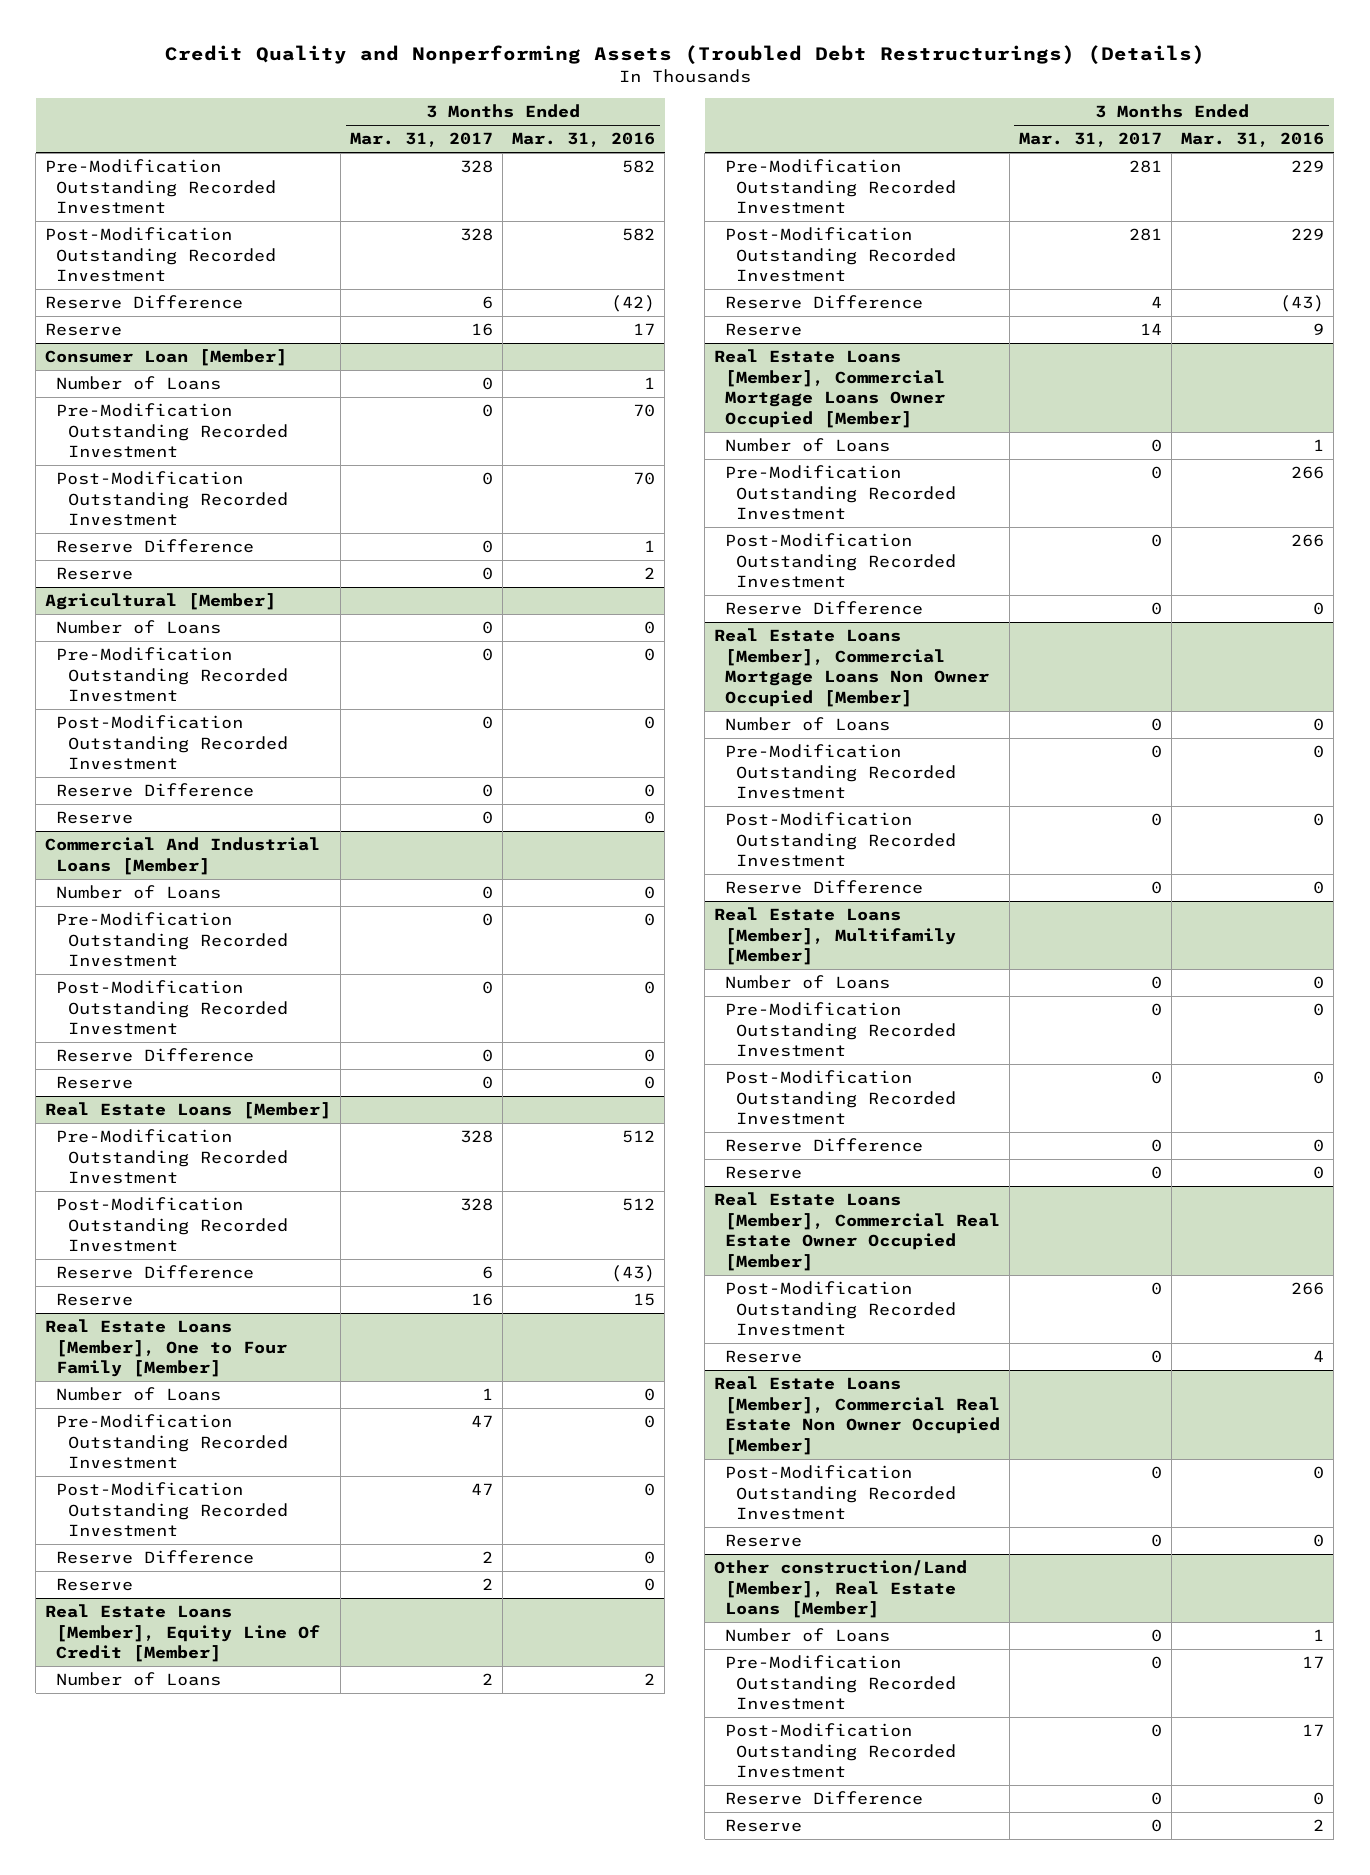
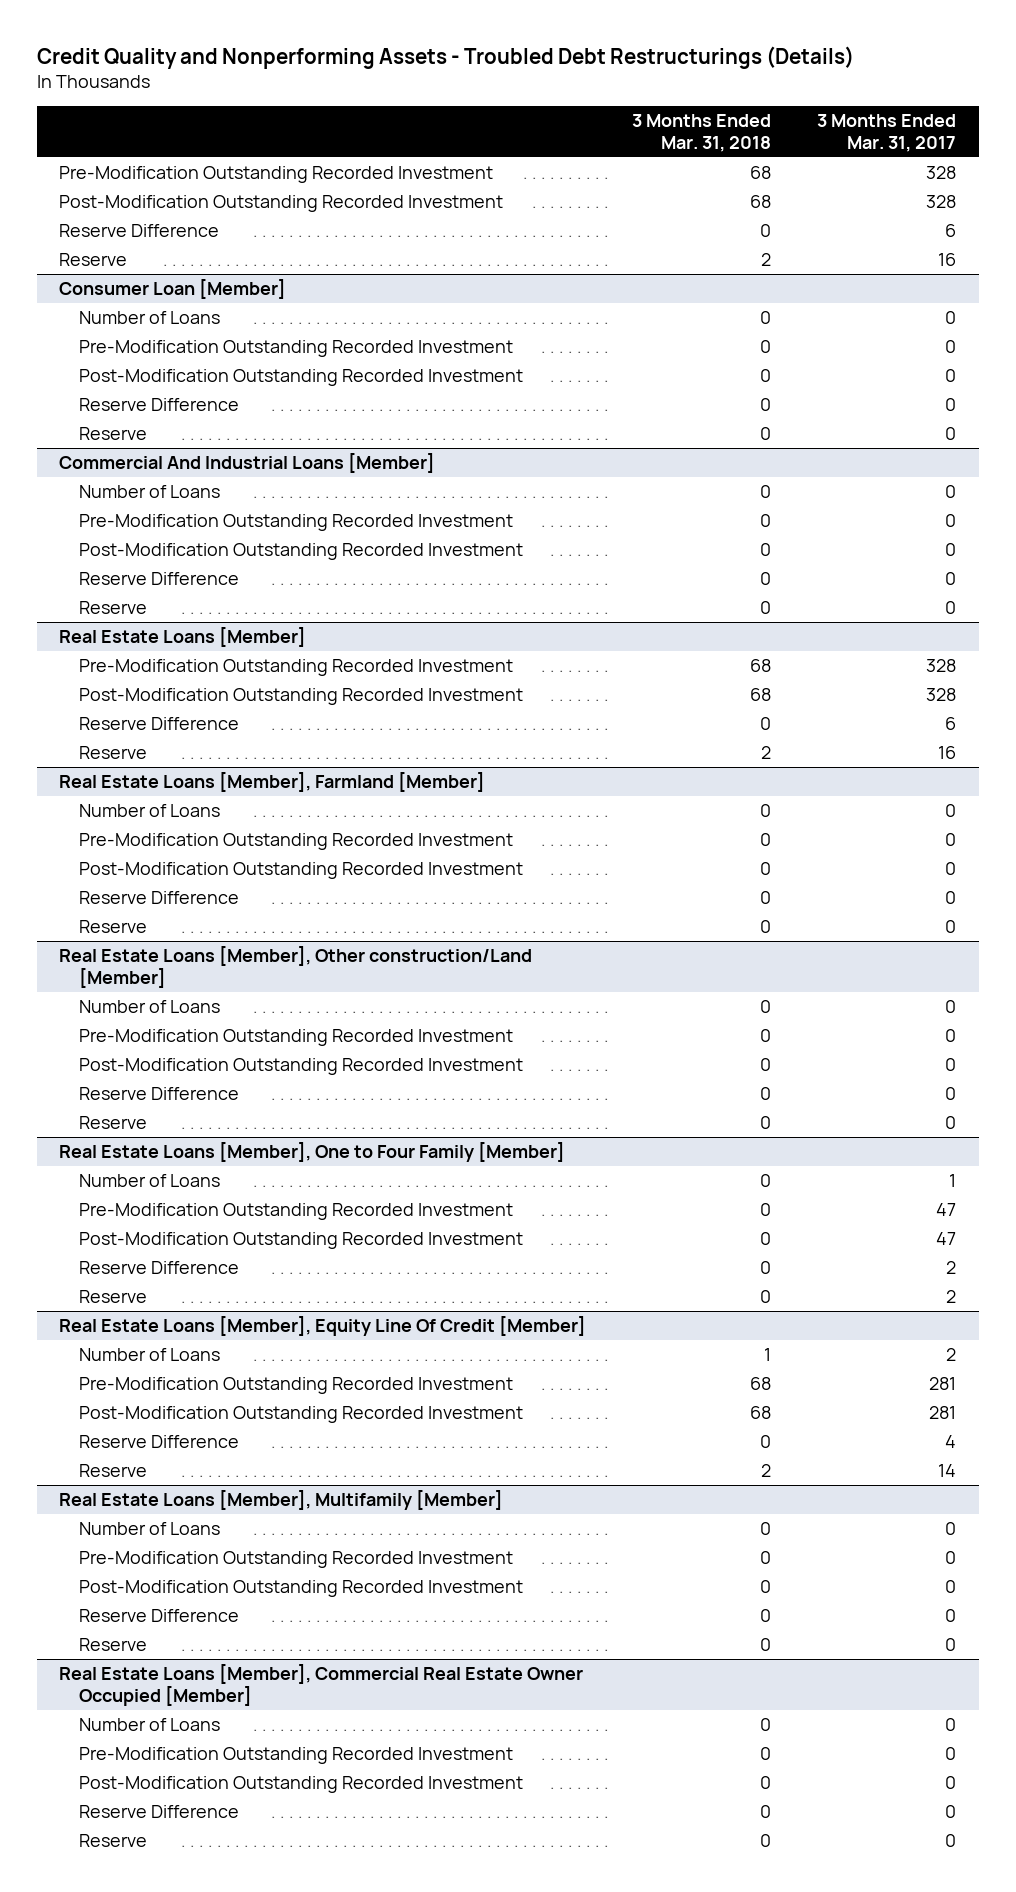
- Credit Quality and Nonperforming Assets (Troubled Debt Restructurings) (Details)
+ Credit Quality and Nonperforming Assets - Troubled Debt Restructurings (Details)
- | 3 Months Ended Mar. 31, 2017 | 3 Months Ended Mar. 31, 2016
+ | 3 Months Ended Mar. 31, 2018 | 3 Months Ended Mar. 31, 2017
- Agricultural [Member]
- Number of Loans | 0 | 0
- Pre-Modification Outstanding Recorded Investment | 0 | 0
- Post-Modification Outstanding Recorded Investment | 0 | 0
- Reserve Difference | 0 | 0
- Reserve | 0 | 0
+ Real Estate Loans [Member], Farmland [Member]
+ Number of Loans | 0 | 0
+ Pre-Modification Outstanding Recorded Investment | 0 | 0
+ Post-Modification Outstanding Recorded Investment | 0 | 0
+ Reserve Difference | 0 | 0
+ Reserve | 0 | 0
+ Real Estate Loans [Member], Other construction/Land [Member]
+ Number of Loans | 0 | 0
+ Pre-Modification Outstanding Recorded Investment | 0 | 0
+ Post-Modification Outstanding Recorded Investment | 0 | 0
+ Reserve Difference | 0 | 0
+ Reserve | 0 | 0
- Real Estate Loans [Member], Commercial Mortgage Loans Owner Occupied [Member]
- Number of Loans | 0 | 1
- Pre-Modification Outstanding Recorded Investment | 0 | 266
- Post-Modification Outstanding Recorded Investment | 0 | 266
- Reserve Difference | 0 | 0
- Real Estate Loans [Member], Commercial Mortgage Loans Non Owner Occupied [Member]
- Number of Loans | 0 | 0
- Pre-Modification Outstanding Recorded Investment | 0 | 0
- Post-Modification Outstanding Recorded Investment | 0 | 0
- Reserve Difference | 0 | 0
@ Real Estate Loans [Member], Commercial Real Estate Owner Occupied [Member]
- Post-Modification Outstanding Recorded Investment | 0 | 266
- Reserve | 0 | 4
- Real Estate Loans [Member], Commercial Real Estate Non Owner Occupied [Member]
- Post-Modification Outstanding Recorded Investment | 0 | 0
- Reserve | 0 | 0
- Other construction/Land [Member], Real Estate Loans [Member]

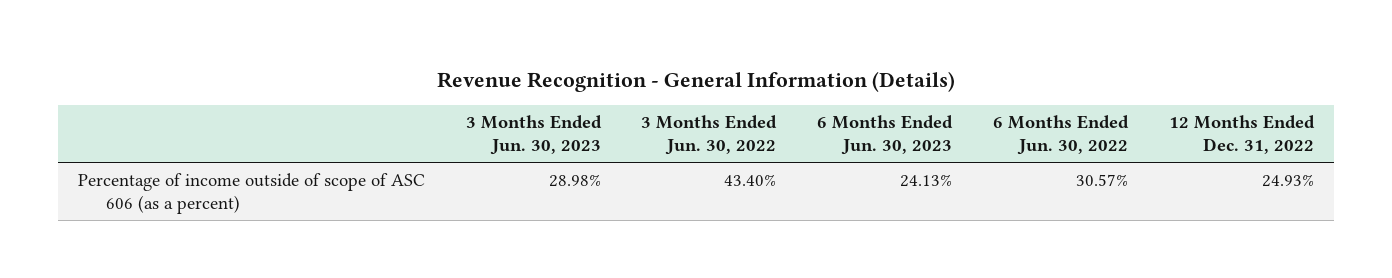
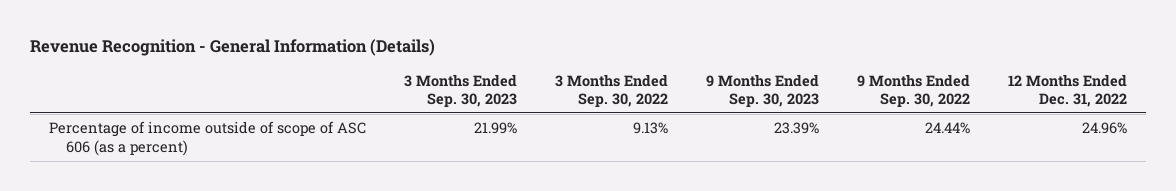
- | 3 Months Ended Jun. 30, 2023 | 3 Months Ended Jun. 30, 2022 | 6 Months Ended Jun. 30, 2023 | 6 Months Ended Jun. 30, 2022 | 12 Months Ended Dec. 31, 2022
+ | 3 Months Ended Sep. 30, 2023 | 3 Months Ended Sep. 30, 2022 | 9 Months Ended Sep. 30, 2023 | 9 Months Ended Sep. 30, 2022 | 12 Months Ended Dec. 31, 2022
- Percentage of income outside of scope of ASC 606 (as a percent) | 28.98% | 43.40% | 24.13% | 30.57% | 24.93%
+ Percentage of income outside of scope of ASC 606 (as a percent) | 21.99% | 9.13% | 23.39% | 24.44% | 24.96%

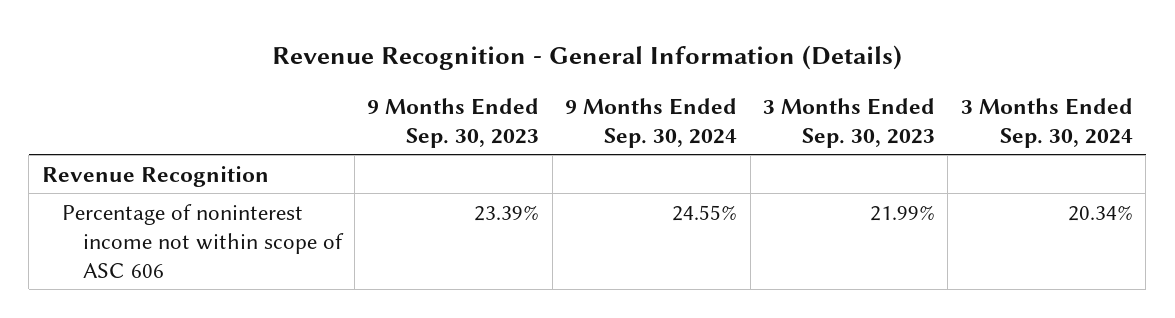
- | 3 Months Ended Sep. 30, 2023 | 3 Months Ended Sep. 30, 2022 | 9 Months Ended Sep. 30, 2023 | 9 Months Ended Sep. 30, 2022 | 12 Months Ended Dec. 31, 2022
+ | 9 Months Ended Sep. 30, 2023 | 9 Months Ended Sep. 30, 2024 | 3 Months Ended Sep. 30, 2023 | 3 Months Ended Sep. 30, 2024
- Percentage of income outside of scope of ASC 606 (as a percent) | 21.99% | 9.13% | 23.39% | 24.44% | 24.96%
+ Revenue Recognition
+ Percentage of noninterest income not within scope of ASC 606 | 23.39% | 24.55% | 21.99% | 20.34%

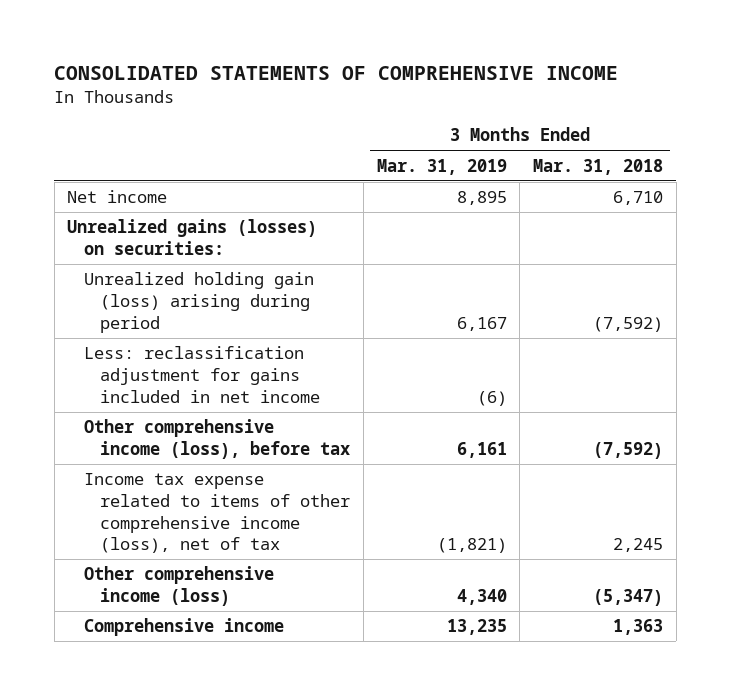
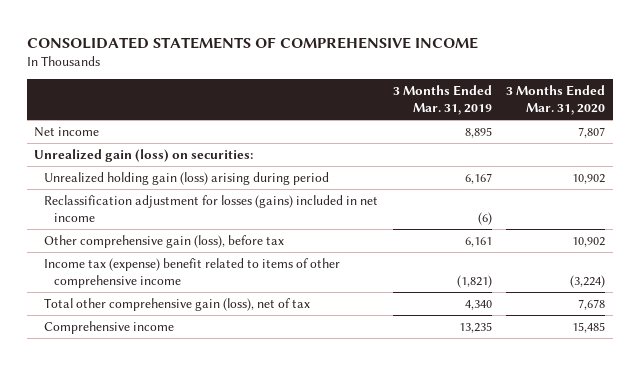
- | 3 Months Ended Mar. 31, 2019 | 3 Months Ended Mar. 31, 2018
+ | 3 Months Ended Mar. 31, 2019 | 3 Months Ended Mar. 31, 2020
- Unrealized gains (losses) on securities:
+ Unrealized gain (loss) on securities:
- Less: reclassification adjustment for gains included in net income | (6) |
- Other comprehensive income (loss), before tax | 6,161 | (7,592)
- Income tax expense related to items of other comprehensive income (loss), net of tax | (1,821) | 2,245
- Other comprehensive income (loss) | 4,340 | (5,347)
+ Reclassification adjustment for losses (gains) included in net income | (6) |
+ Other comprehensive gain (loss), before tax | 6,161 | 10,902
+ Income tax (expense) benefit related to items of other comprehensive income | (1,821) | (3,224)
+ Total other comprehensive gain (loss), net of tax | 4,340 | 7,678

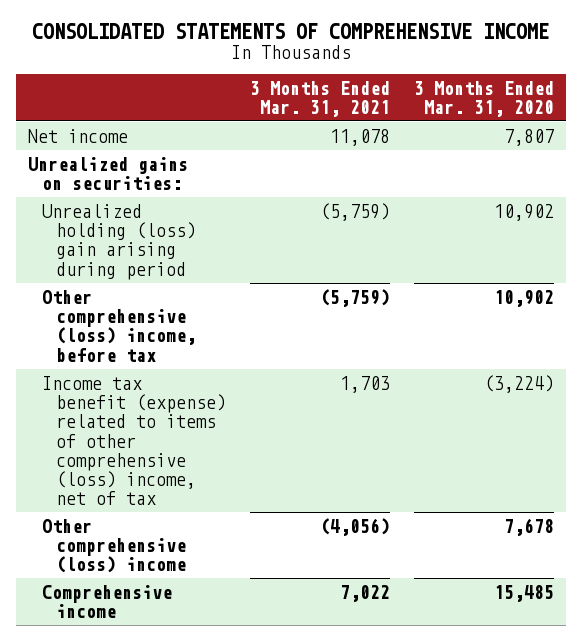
- | 3 Months Ended Mar. 31, 2019 | 3 Months Ended Mar. 31, 2020
+ | 3 Months Ended Mar. 31, 2021 | 3 Months Ended Mar. 31, 2020
- Unrealized gain (loss) on securities:
- Unrealized holding gain (loss) arising during period | 6,167 | 10,902
- Reclassification adjustment for losses (gains) included in net income | (6) |
- Other comprehensive gain (loss), before tax | 6,161 | 10,902
- Income tax (expense) benefit related to items of other comprehensive income | (1,821) | (3,224)
- Total other comprehensive gain (loss), net of tax | 4,340 | 7,678
+ Unrealized gains on securities:
+ Unrealized holding (loss) gain arising during period | (5,759) | 10,902
+ Other comprehensive (loss) income, before tax | (5,759) | 10,902
+ Income tax benefit (expense) related to items of other comprehensive (loss) income, net of tax | 1,703 | (3,224)
+ Other comprehensive (loss) income | (4,056) | 7,678

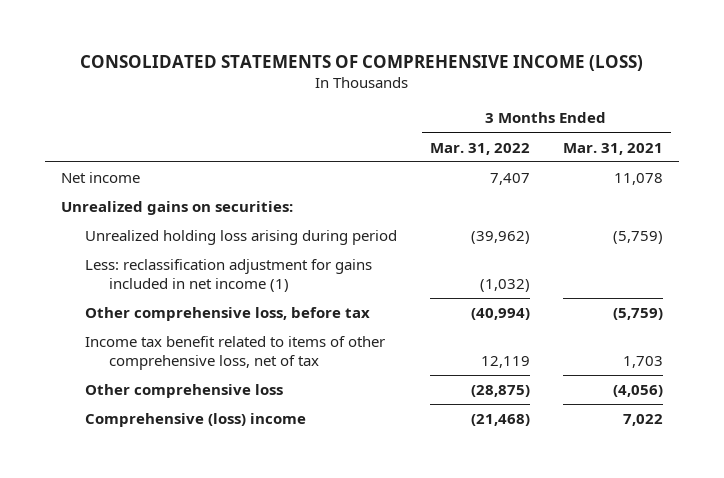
- CONSOLIDATED STATEMENTS OF COMPREHENSIVE INCOME
+ CONSOLIDATED STATEMENTS OF COMPREHENSIVE INCOME (LOSS)
- | 3 Months Ended Mar. 31, 2021 | 3 Months Ended Mar. 31, 2020
+ | 3 Months Ended Mar. 31, 2022 | 3 Months Ended Mar. 31, 2021
- Unrealized holding (loss) gain arising during period | (5,759) | 10,902
- Other comprehensive (loss) income, before tax | (5,759) | 10,902
- Income tax benefit (expense) related to items of other comprehensive (loss) income, net of tax | 1,703 | (3,224)
- Other comprehensive (loss) income | (4,056) | 7,678
- Comprehensive income | 7,022 | 15,485
+ Unrealized holding loss arising during period | (39,962) | (5,759)
+ Less: reclassification adjustment for gains included in net income (1) | (1,032) |
+ Other comprehensive loss, before tax | (40,994) | (5,759)
+ Income tax benefit related to items of other comprehensive loss, net of tax | 12,119 | 1,703
+ Other comprehensive loss | (28,875) | (4,056)
+ Comprehensive (loss) income | (21,468) | 7,022

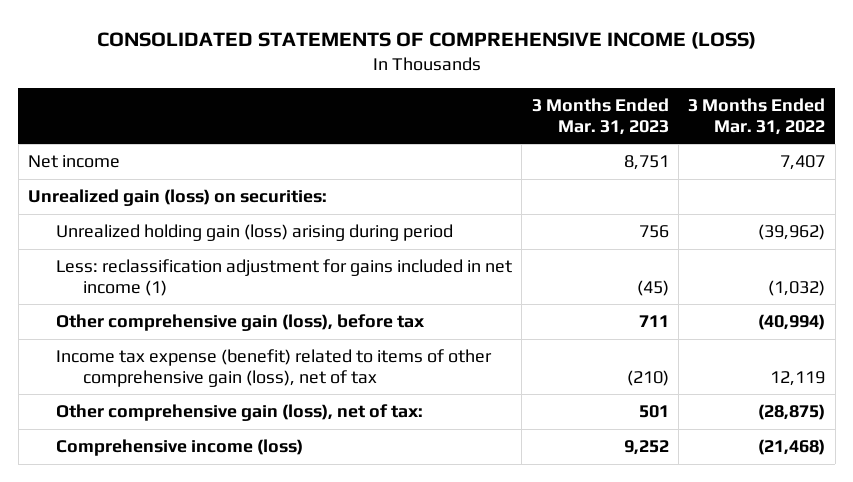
- | 3 Months Ended Mar. 31, 2022 | 3 Months Ended Mar. 31, 2021
+ | 3 Months Ended Mar. 31, 2023 | 3 Months Ended Mar. 31, 2022
- Unrealized gains on securities:
- Unrealized holding loss arising during period | (39,962) | (5,759)
+ Unrealized gain (loss) on securities:
+ Unrealized holding gain (loss) arising during period | 756 | (39,962)
- Other comprehensive loss, before tax | (40,994) | (5,759)
- Income tax benefit related to items of other comprehensive loss, net of tax | 12,119 | 1,703
- Other comprehensive loss | (28,875) | (4,056)
- Comprehensive (loss) income | (21,468) | 7,022
+ Other comprehensive gain (loss), before tax | 711 | (40,994)
+ Income tax expense (benefit) related to items of other comprehensive gain (loss), net of tax | (210) | 12,119
+ Other comprehensive gain (loss), net of tax: | 501 | (28,875)
+ Comprehensive income (loss) | 9,252 | (21,468)

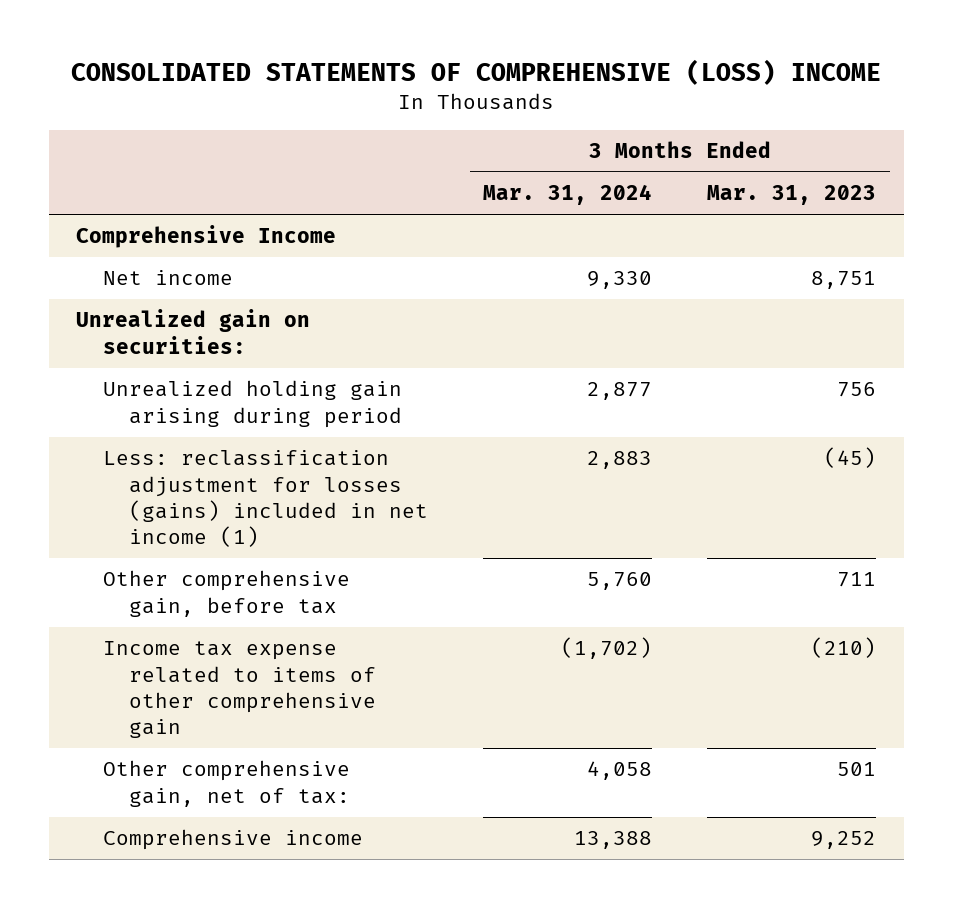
- CONSOLIDATED STATEMENTS OF COMPREHENSIVE INCOME (LOSS)
+ CONSOLIDATED STATEMENTS OF COMPREHENSIVE (LOSS) INCOME
- | 3 Months Ended Mar. 31, 2023 | 3 Months Ended Mar. 31, 2022
+ | 3 Months Ended Mar. 31, 2024 | 3 Months Ended Mar. 31, 2023
+ Comprehensive Income
- Unrealized gain (loss) on securities:
- Unrealized holding gain (loss) arising during period | 756 | (39,962)
- Less: reclassification adjustment for gains included in net income (1) | (45) | (1,032)
- Other comprehensive gain (loss), before tax | 711 | (40,994)
- Income tax expense (benefit) related to items of other comprehensive gain (loss), net of tax | (210) | 12,119
- Other comprehensive gain (loss), net of tax: | 501 | (28,875)
- Comprehensive income (loss) | 9,252 | (21,468)
+ Unrealized gain on securities:
+ Unrealized holding gain arising during period | 2,877 | 756
+ Less: reclassification adjustment for losses (gains) included in net income (1) | 2,883 | (45)
+ Other comprehensive gain, before tax | 5,760 | 711
+ Income tax expense related to items of other comprehensive gain | (1,702) | (210)
+ Other comprehensive gain, net of tax: | 4,058 | 501
+ Comprehensive income | 13,388 | 9,252

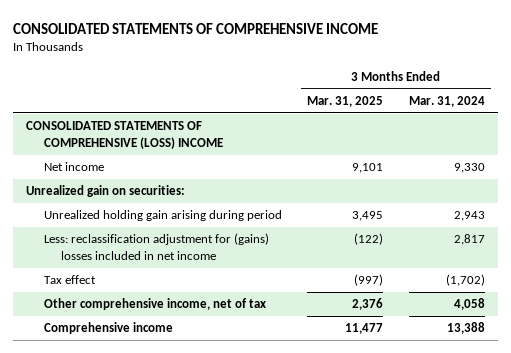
- CONSOLIDATED STATEMENTS OF COMPREHENSIVE (LOSS) INCOME
+ CONSOLIDATED STATEMENTS OF COMPREHENSIVE INCOME
- | 3 Months Ended Mar. 31, 2024 | 3 Months Ended Mar. 31, 2023
+ | 3 Months Ended Mar. 31, 2025 | 3 Months Ended Mar. 31, 2024
- Comprehensive Income
+ CONSOLIDATED STATEMENTS OF COMPREHENSIVE (LOSS) INCOME
- Unrealized holding gain arising during period | 2,877 | 756
- Less: reclassification adjustment for losses (gains) included in net income (1) | 2,883 | (45)
- Other comprehensive gain, before tax | 5,760 | 711
- Income tax expense related to items of other comprehensive gain | (1,702) | (210)
- Other comprehensive gain, net of tax: | 4,058 | 501
+ Unrealized holding gain arising during period | 3,495 | 2,943
+ Less: reclassification adjustment for (gains) losses included in net income | (122) | 2,817
+ Tax effect | (997) | (1,702)
+ Other comprehensive income, net of tax | 2,376 | 4,058

